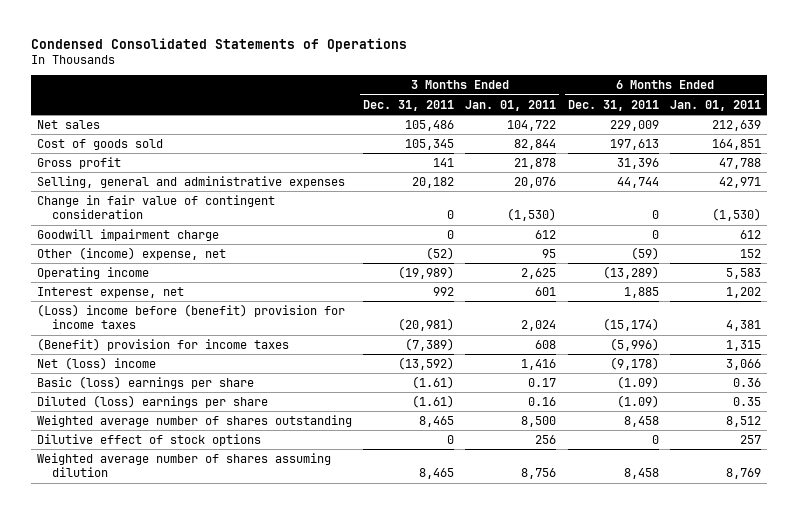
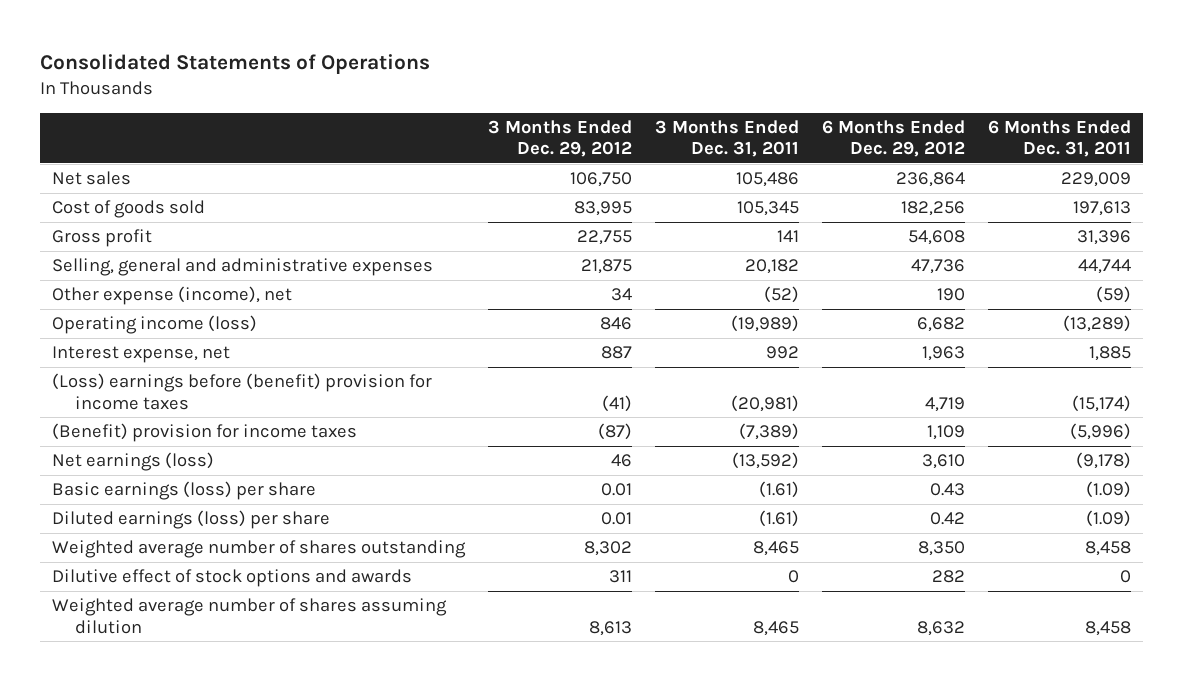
- Condensed Consolidated Statements of Operations
+ Consolidated Statements of Operations
- | 3 Months Ended Dec. 31, 2011 | 3 Months Ended Jan. 01, 2011 | 6 Months Ended Dec. 31, 2011 | 6 Months Ended Jan. 01, 2011
+ | 3 Months Ended Dec. 29, 2012 | 3 Months Ended Dec. 31, 2011 | 6 Months Ended Dec. 29, 2012 | 6 Months Ended Dec. 31, 2011
- Change in fair value of contingent consideration | 0 | (1,530) | 0 | (1,530)
- Goodwill impairment charge | 0 | 612 | 0 | 612
- Other (income) expense, net | (52) | 95 | (59) | 152
- Operating income | (19,989) | 2,625 | (13,289) | 5,583
+ Other expense (income), net | 34 | (52) | 190 | (59)
+ Operating income (loss) | 846 | (19,989) | 6,682 | (13,289)
- (Loss) income before (benefit) provision for income taxes | (20,981) | 2,024 | (15,174) | 4,381
+ (Loss) earnings before (benefit) provision for income taxes | (41) | (20,981) | 4,719 | (15,174)
- Net (loss) income | (13,592) | 1,416 | (9,178) | 3,066
- Basic (loss) earnings per share | (1.61) | 0.17 | (1.09) | 0.36
- Diluted (loss) earnings per share | (1.61) | 0.16 | (1.09) | 0.35
+ Net earnings (loss) | 46 | (13,592) | 3,610 | (9,178)
+ Basic earnings (loss) per share | 0.01 | (1.61) | 0.43 | (1.09)
+ Diluted earnings (loss) per share | 0.01 | (1.61) | 0.42 | (1.09)
- Dilutive effect of stock options | 0 | 256 | 0 | 257
+ Dilutive effect of stock options and awards | 311 | 0 | 282 | 0

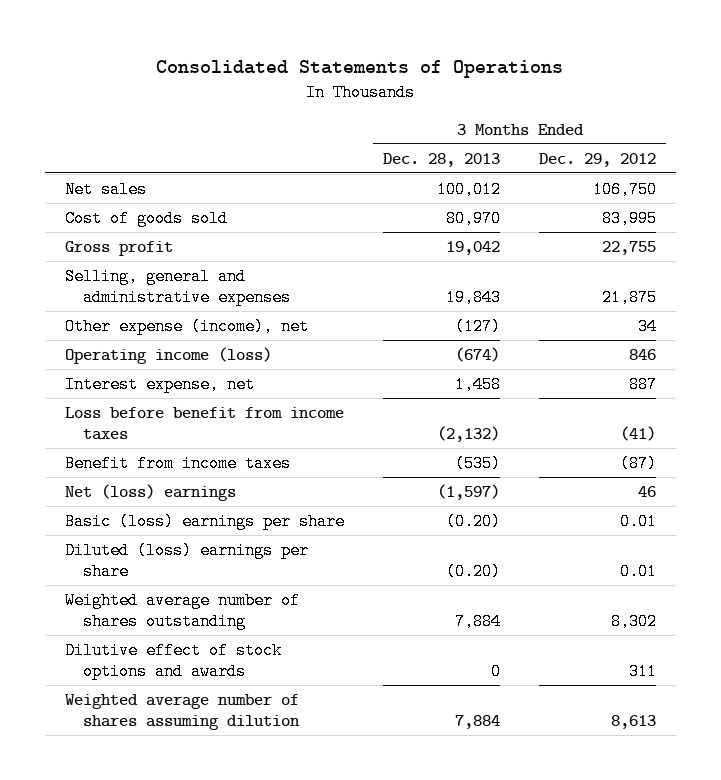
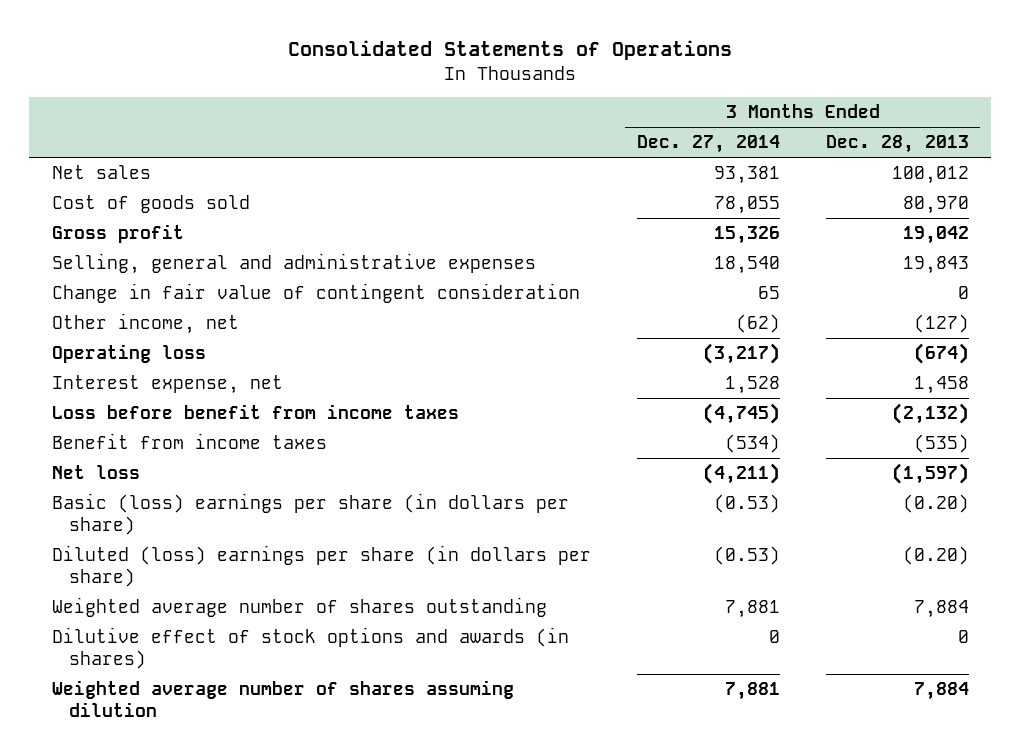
- | 3 Months Ended Dec. 28, 2013 | 3 Months Ended Dec. 29, 2012
+ | 3 Months Ended Dec. 27, 2014 | 3 Months Ended Dec. 28, 2013
- Other expense (income), net | (127) | 34
- Operating income (loss) | (674) | 846
+ Change in fair value of contingent consideration | 65 | 0
+ Other income, net | (62) | (127)
+ Operating loss | (3,217) | (674)
- Net (loss) earnings | (1,597) | 46
- Basic (loss) earnings per share | (0.20) | 0.01
- Diluted (loss) earnings per share | (0.20) | 0.01
+ Net loss | (4,211) | (1,597)
+ Basic (loss) earnings per share (in dollars per share) | (0.53) | (0.20)
+ Diluted (loss) earnings per share (in dollars per share) | (0.53) | (0.20)
- Dilutive effect of stock options and awards | 0 | 311
+ Dilutive effect of stock options and awards (in shares) | 0 | 0

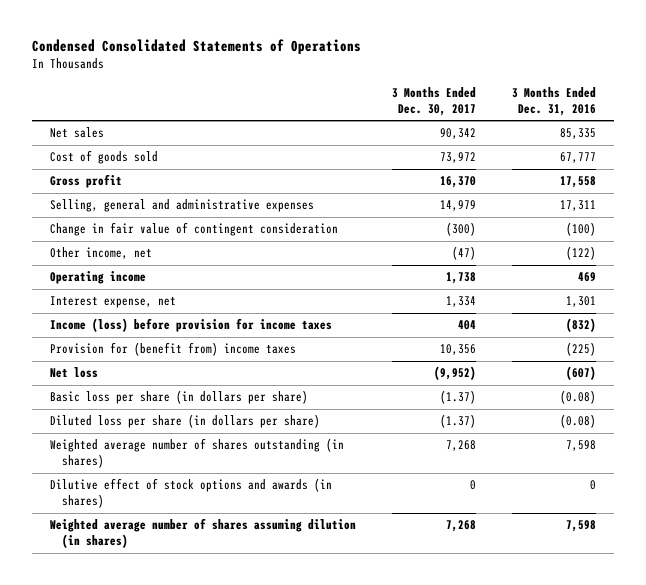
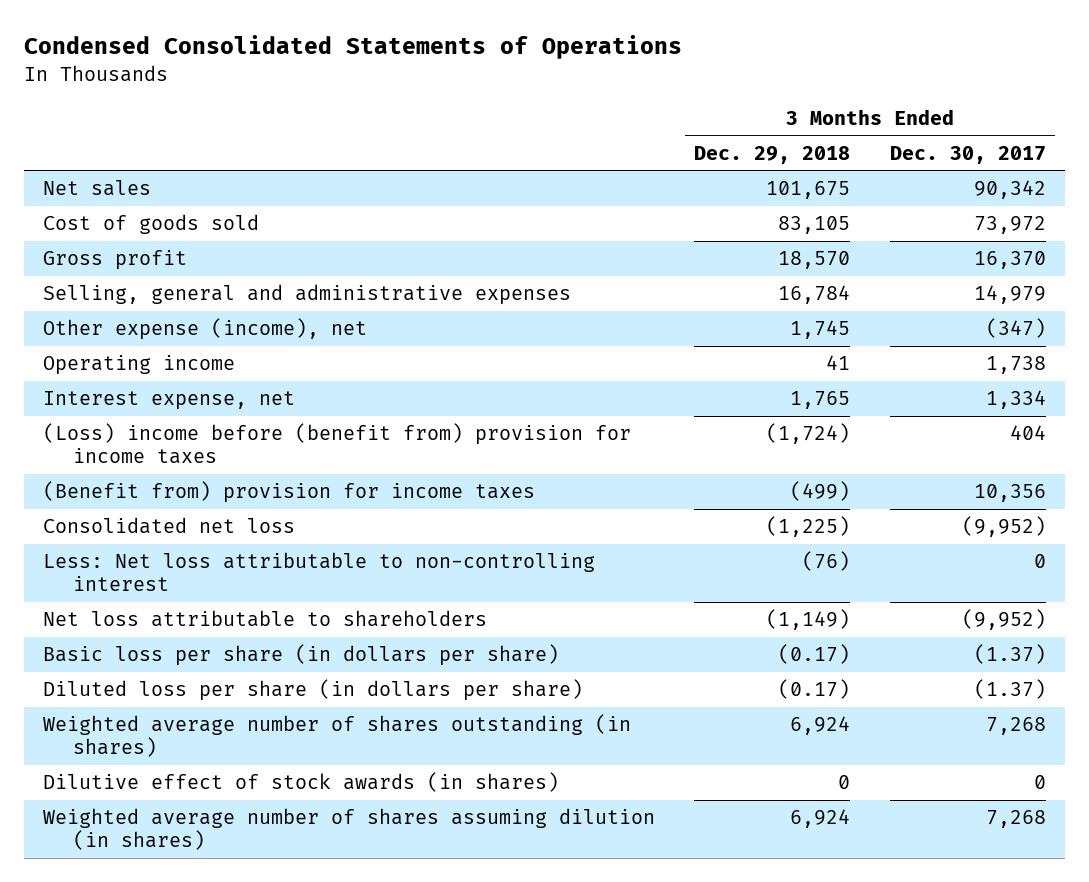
- | 3 Months Ended Dec. 30, 2017 | 3 Months Ended Dec. 31, 2016
+ | 3 Months Ended Dec. 29, 2018 | 3 Months Ended Dec. 30, 2017
- Change in fair value of contingent consideration | (300) | (100)
- Other income, net | (47) | (122)
+ Other expense (income), net | 1,745 | (347)
- Income (loss) before provision for income taxes | 404 | (832)
- Provision for (benefit from) income taxes | 10,356 | (225)
- Net loss | (9,952) | (607)
+ (Loss) income before (benefit from) provision for income taxes | (1,724) | 404
+ (Benefit from) provision for income taxes | (499) | 10,356
+ Consolidated net loss | (1,225) | (9,952)
+ Less: Net loss attributable to non-controlling interest | (76) | 0
+ Net loss attributable to shareholders | (1,149) | (9,952)
- Dilutive effect of stock options and awards (in shares) | 0 | 0
+ Dilutive effect of stock awards (in shares) | 0 | 0

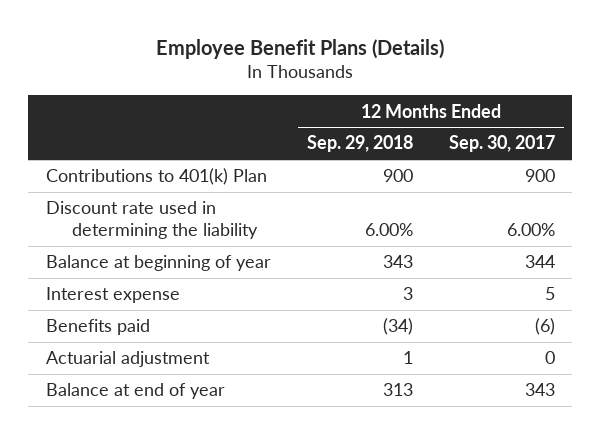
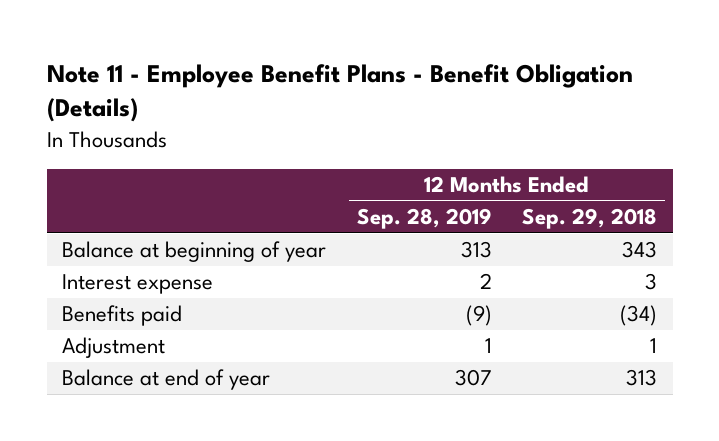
- Employee Benefit Plans (Details)
+ Note 11 - Employee Benefit Plans - Benefit Obligation (Details)
- | 12 Months Ended Sep. 29, 2018 | 12 Months Ended Sep. 30, 2017
+ | 12 Months Ended Sep. 28, 2019 | 12 Months Ended Sep. 29, 2018
- Contributions to 401(k) Plan | 900 | 900
- Discount rate used in determining the liability | 6.00% | 6.00%
- Actuarial adjustment | 1 | 0
+ Adjustment | 1 | 1

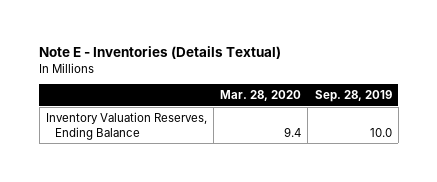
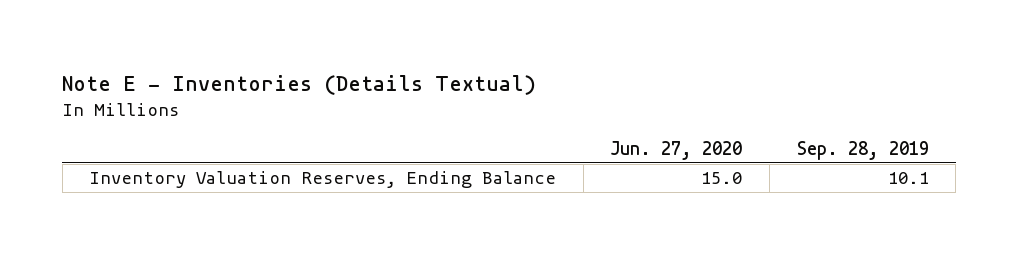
- | Mar. 28, 2020 | Sep. 28, 2019
+ | Jun. 27, 2020 | Sep. 28, 2019
- Inventory Valuation Reserves, Ending Balance | 9.4 | 10.0
+ Inventory Valuation Reserves, Ending Balance | 15.0 | 10.1

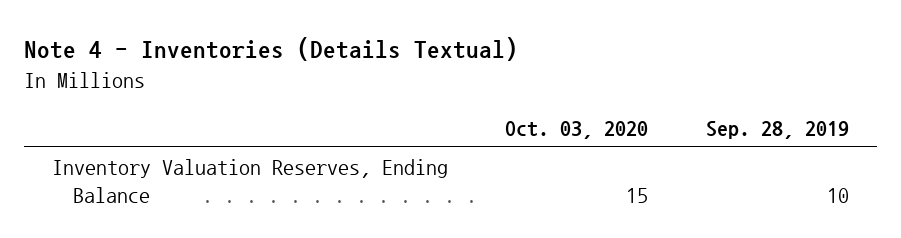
- Note E - Inventories (Details Textual)
+ Note 4 - Inventories (Details Textual)
- | Jun. 27, 2020 | Sep. 28, 2019
+ | Oct. 03, 2020 | Sep. 28, 2019
- Inventory Valuation Reserves, Ending Balance | 15.0 | 10.1
+ Inventory Valuation Reserves, Ending Balance | 15 | 10

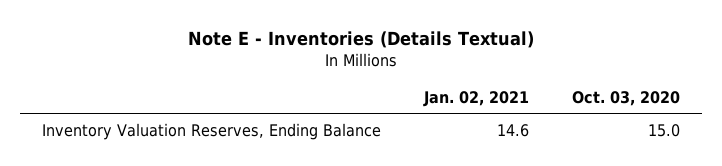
- Note 4 - Inventories (Details Textual)
+ Note E - Inventories (Details Textual)
- | Oct. 03, 2020 | Sep. 28, 2019
+ | Jan. 02, 2021 | Oct. 03, 2020
- Inventory Valuation Reserves, Ending Balance | 15 | 10
+ Inventory Valuation Reserves, Ending Balance | 14.6 | 15.0

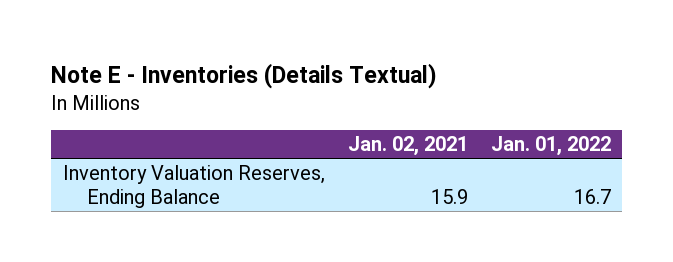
- | Jan. 02, 2021 | Oct. 03, 2020
+ | Jan. 02, 2021 | Jan. 01, 2022
- Inventory Valuation Reserves, Ending Balance | 14.6 | 15.0
+ Inventory Valuation Reserves, Ending Balance | 15.9 | 16.7

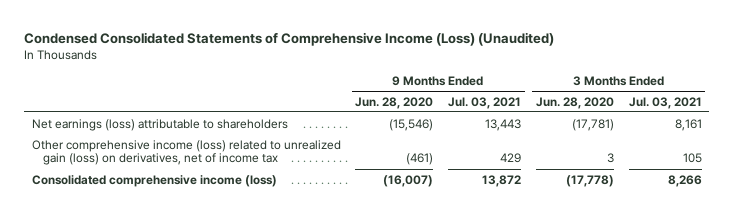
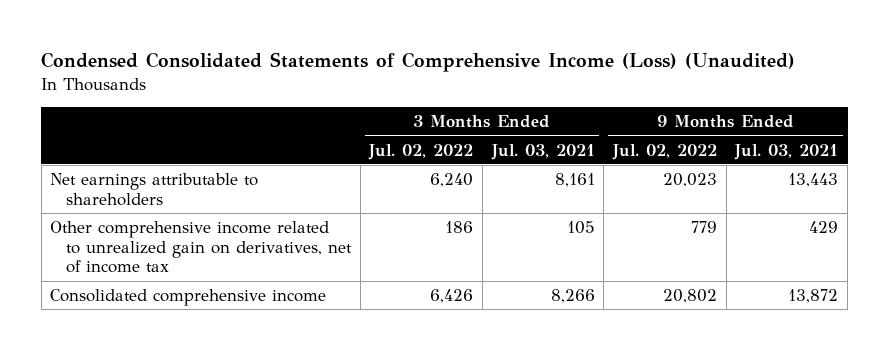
- | 9 Months Ended Jun. 28, 2020 | 9 Months Ended Jul. 03, 2021 | 3 Months Ended Jun. 28, 2020 | 3 Months Ended Jul. 03, 2021
+ | 3 Months Ended Jul. 02, 2022 | 3 Months Ended Jul. 03, 2021 | 9 Months Ended Jul. 02, 2022 | 9 Months Ended Jul. 03, 2021
- Net earnings (loss) attributable to shareholders | (15,546) | 13,443 | (17,781) | 8,161
- Other comprehensive income (loss) related to unrealized gain (loss) on derivatives, net of income tax | (461) | 429 | 3 | 105
- Consolidated comprehensive income (loss) | (16,007) | 13,872 | (17,778) | 8,266
+ Net earnings attributable to shareholders | 6,240 | 8,161 | 20,023 | 13,443
+ Other comprehensive income related to unrealized gain on derivatives, net of income tax | 186 | 105 | 779 | 429
+ Consolidated comprehensive income | 6,426 | 8,266 | 20,802 | 13,872

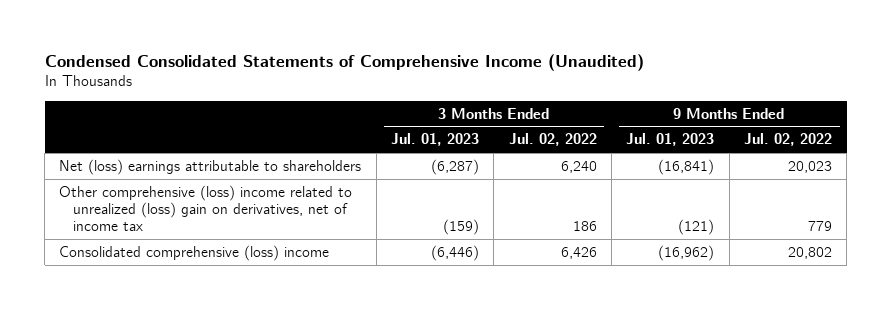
- Condensed Consolidated Statements of Comprehensive Income (Loss) (Unaudited)
+ Condensed Consolidated Statements of Comprehensive Income (Unaudited)
- | 3 Months Ended Jul. 02, 2022 | 3 Months Ended Jul. 03, 2021 | 9 Months Ended Jul. 02, 2022 | 9 Months Ended Jul. 03, 2021
+ | 3 Months Ended Jul. 01, 2023 | 3 Months Ended Jul. 02, 2022 | 9 Months Ended Jul. 01, 2023 | 9 Months Ended Jul. 02, 2022
- Net earnings attributable to shareholders | 6,240 | 8,161 | 20,023 | 13,443
- Other comprehensive income related to unrealized gain on derivatives, net of income tax | 186 | 105 | 779 | 429
- Consolidated comprehensive income | 6,426 | 8,266 | 20,802 | 13,872
+ Net (loss) earnings attributable to shareholders | (6,287) | 6,240 | (16,841) | 20,023
+ Other comprehensive (loss) income related to unrealized (loss) gain on derivatives, net of income tax | (159) | 186 | (121) | 779
+ Consolidated comprehensive (loss) income | (6,446) | 6,426 | (16,962) | 20,802

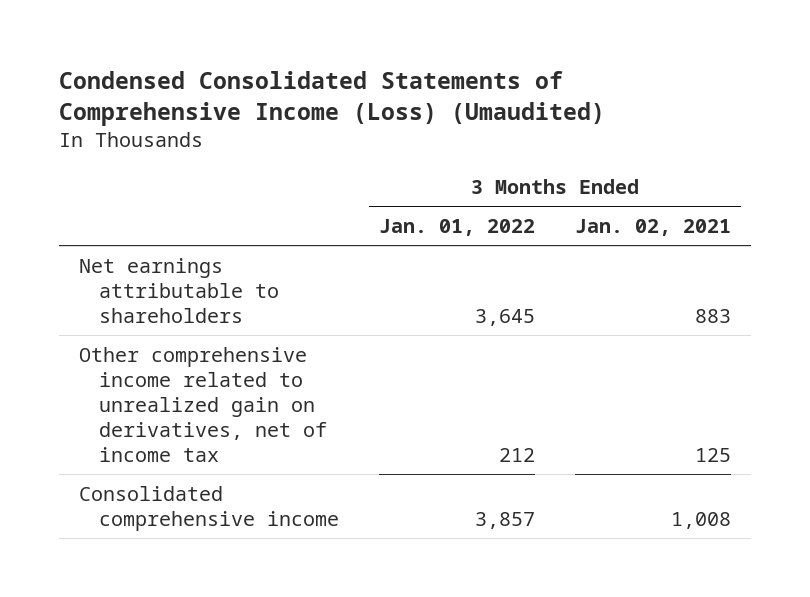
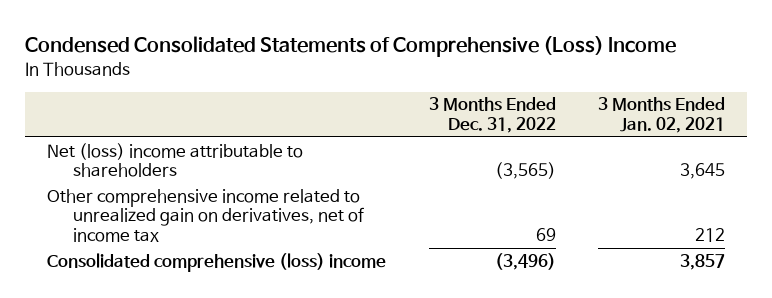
- Condensed Consolidated Statements of Comprehensive Income (Loss) (Umaudited)
+ Condensed Consolidated Statements of Comprehensive (Loss) Income
- | 3 Months Ended Jan. 01, 2022 | 3 Months Ended Jan. 02, 2021
+ | 3 Months Ended Dec. 31, 2022 | 3 Months Ended Jan. 02, 2021
- Net earnings attributable to shareholders | 3,645 | 883
- Other comprehensive income related to unrealized gain on derivatives, net of income tax | 212 | 125
- Consolidated comprehensive income | 3,857 | 1,008
+ Net (loss) income attributable to shareholders | (3,565) | 3,645
+ Other comprehensive income related to unrealized gain on derivatives, net of income tax | 69 | 212
+ Consolidated comprehensive (loss) income | (3,496) | 3,857

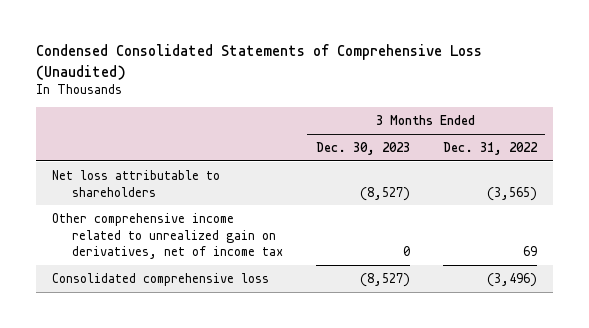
- Condensed Consolidated Statements of Comprehensive (Loss) Income
+ Condensed Consolidated Statements of Comprehensive Loss (Unaudited)
- | 3 Months Ended Dec. 31, 2022 | 3 Months Ended Jan. 02, 2021
+ | 3 Months Ended Dec. 30, 2023 | 3 Months Ended Dec. 31, 2022
- Net (loss) income attributable to shareholders | (3,565) | 3,645
+ Net loss attributable to shareholders | (8,527) | (3,565)
- Consolidated comprehensive (loss) income | (3,496) | 3,857
+ Consolidated comprehensive loss | (8,527) | (3,496)

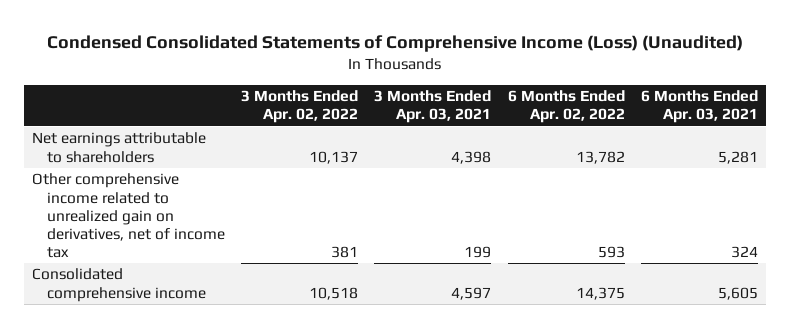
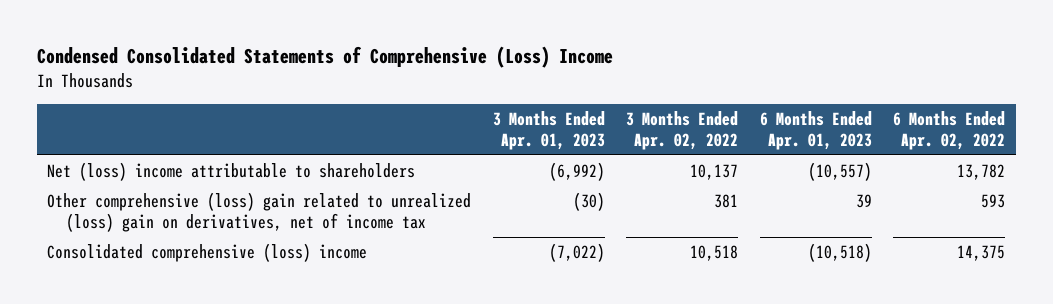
- Condensed Consolidated Statements of Comprehensive Income (Loss) (Unaudited)
+ Condensed Consolidated Statements of Comprehensive (Loss) Income
- | 3 Months Ended Apr. 02, 2022 | 3 Months Ended Apr. 03, 2021 | 6 Months Ended Apr. 02, 2022 | 6 Months Ended Apr. 03, 2021
+ | 3 Months Ended Apr. 01, 2023 | 3 Months Ended Apr. 02, 2022 | 6 Months Ended Apr. 01, 2023 | 6 Months Ended Apr. 02, 2022
- Net earnings attributable to shareholders | 10,137 | 4,398 | 13,782 | 5,281
- Other comprehensive income related to unrealized gain on derivatives, net of income tax | 381 | 199 | 593 | 324
- Consolidated comprehensive income | 10,518 | 4,597 | 14,375 | 5,605
+ Net (loss) income attributable to shareholders | (6,992) | 10,137 | (10,557) | 13,782
+ Other comprehensive (loss) gain related to unrealized (loss) gain on derivatives, net of income tax | (30) | 381 | 39 | 593
+ Consolidated comprehensive (loss) income | (7,022) | 10,518 | (10,518) | 14,375

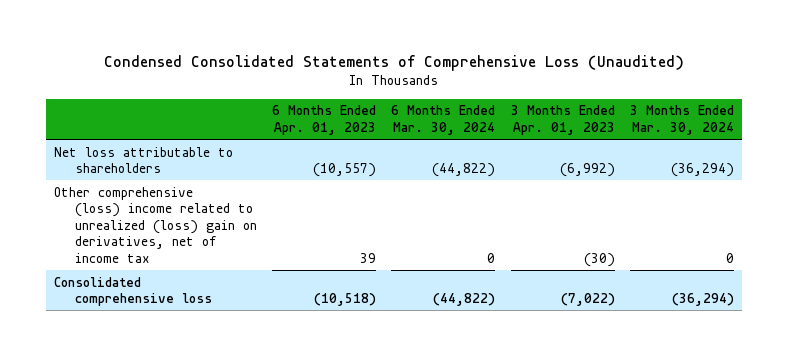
- Condensed Consolidated Statements of Comprehensive (Loss) Income
+ Condensed Consolidated Statements of Comprehensive Loss (Unaudited)
- | 3 Months Ended Apr. 01, 2023 | 3 Months Ended Apr. 02, 2022 | 6 Months Ended Apr. 01, 2023 | 6 Months Ended Apr. 02, 2022
+ | 6 Months Ended Apr. 01, 2023 | 6 Months Ended Mar. 30, 2024 | 3 Months Ended Apr. 01, 2023 | 3 Months Ended Mar. 30, 2024
- Net (loss) income attributable to shareholders | (6,992) | 10,137 | (10,557) | 13,782
- Other comprehensive (loss) gain related to unrealized (loss) gain on derivatives, net of income tax | (30) | 381 | 39 | 593
- Consolidated comprehensive (loss) income | (7,022) | 10,518 | (10,518) | 14,375
+ Net loss attributable to shareholders | (10,557) | (44,822) | (6,992) | (36,294)
+ Other comprehensive (loss) income related to unrealized (loss) gain on derivatives, net of income tax | 39 | 0 | (30) | 0
+ Consolidated comprehensive loss | (10,518) | (44,822) | (7,022) | (36,294)

